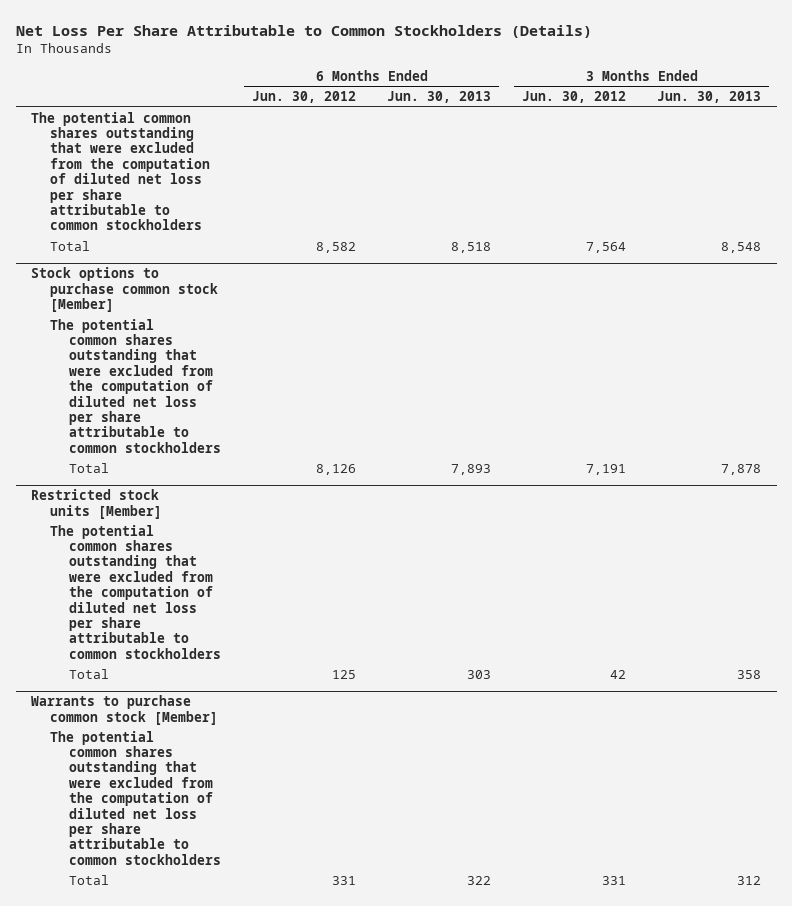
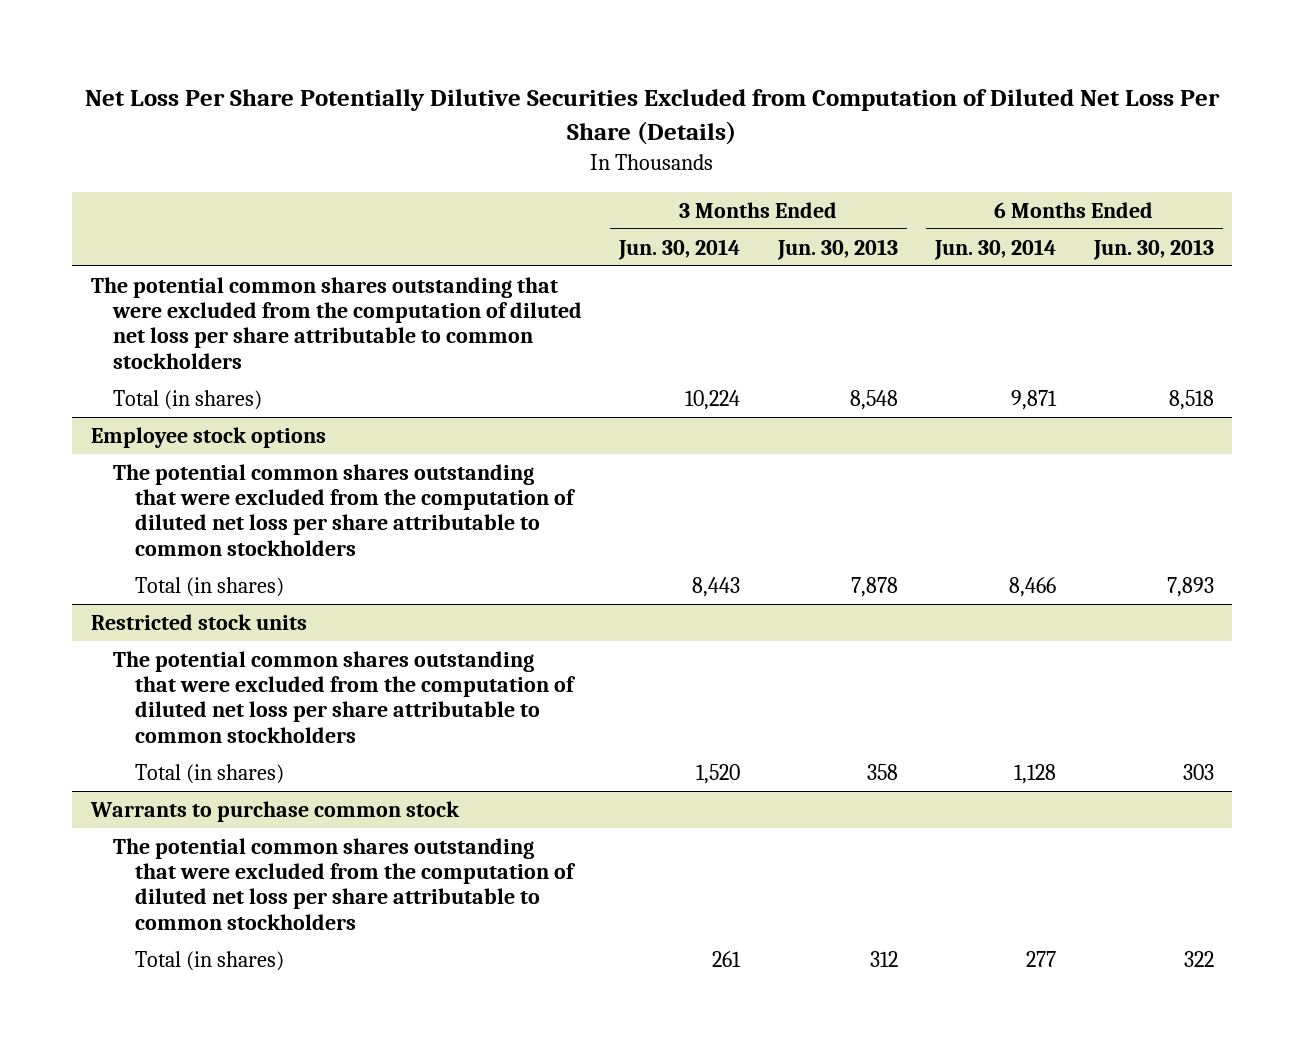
- Net Loss Per Share Attributable to Common Stockholders (Details)
+ Net Loss Per Share Potentially Dilutive Securities Excluded from Computation of Diluted Net Loss Per Share (Details)
- | 6 Months Ended Jun. 30, 2012 | 6 Months Ended Jun. 30, 2013 | 3 Months Ended Jun. 30, 2012 | 3 Months Ended Jun. 30, 2013
+ | 3 Months Ended Jun. 30, 2014 | 3 Months Ended Jun. 30, 2013 | 6 Months Ended Jun. 30, 2014 | 6 Months Ended Jun. 30, 2013
- Total | 8,582 | 8,518 | 7,564 | 8,548
- Stock options to purchase common stock [Member]
+ Total (in shares) | 10,224 | 8,548 | 9,871 | 8,518
+ Employee stock options
- Total | 8,126 | 7,893 | 7,191 | 7,878
- Restricted stock units [Member]
+ Total (in shares) | 8,443 | 7,878 | 8,466 | 7,893
+ Restricted stock units
- Total | 125 | 303 | 42 | 358
- Warrants to purchase common stock [Member]
+ Total (in shares) | 1,520 | 358 | 1,128 | 303
+ Warrants to purchase common stock
- Total | 331 | 322 | 331 | 312
+ Total (in shares) | 261 | 312 | 277 | 322

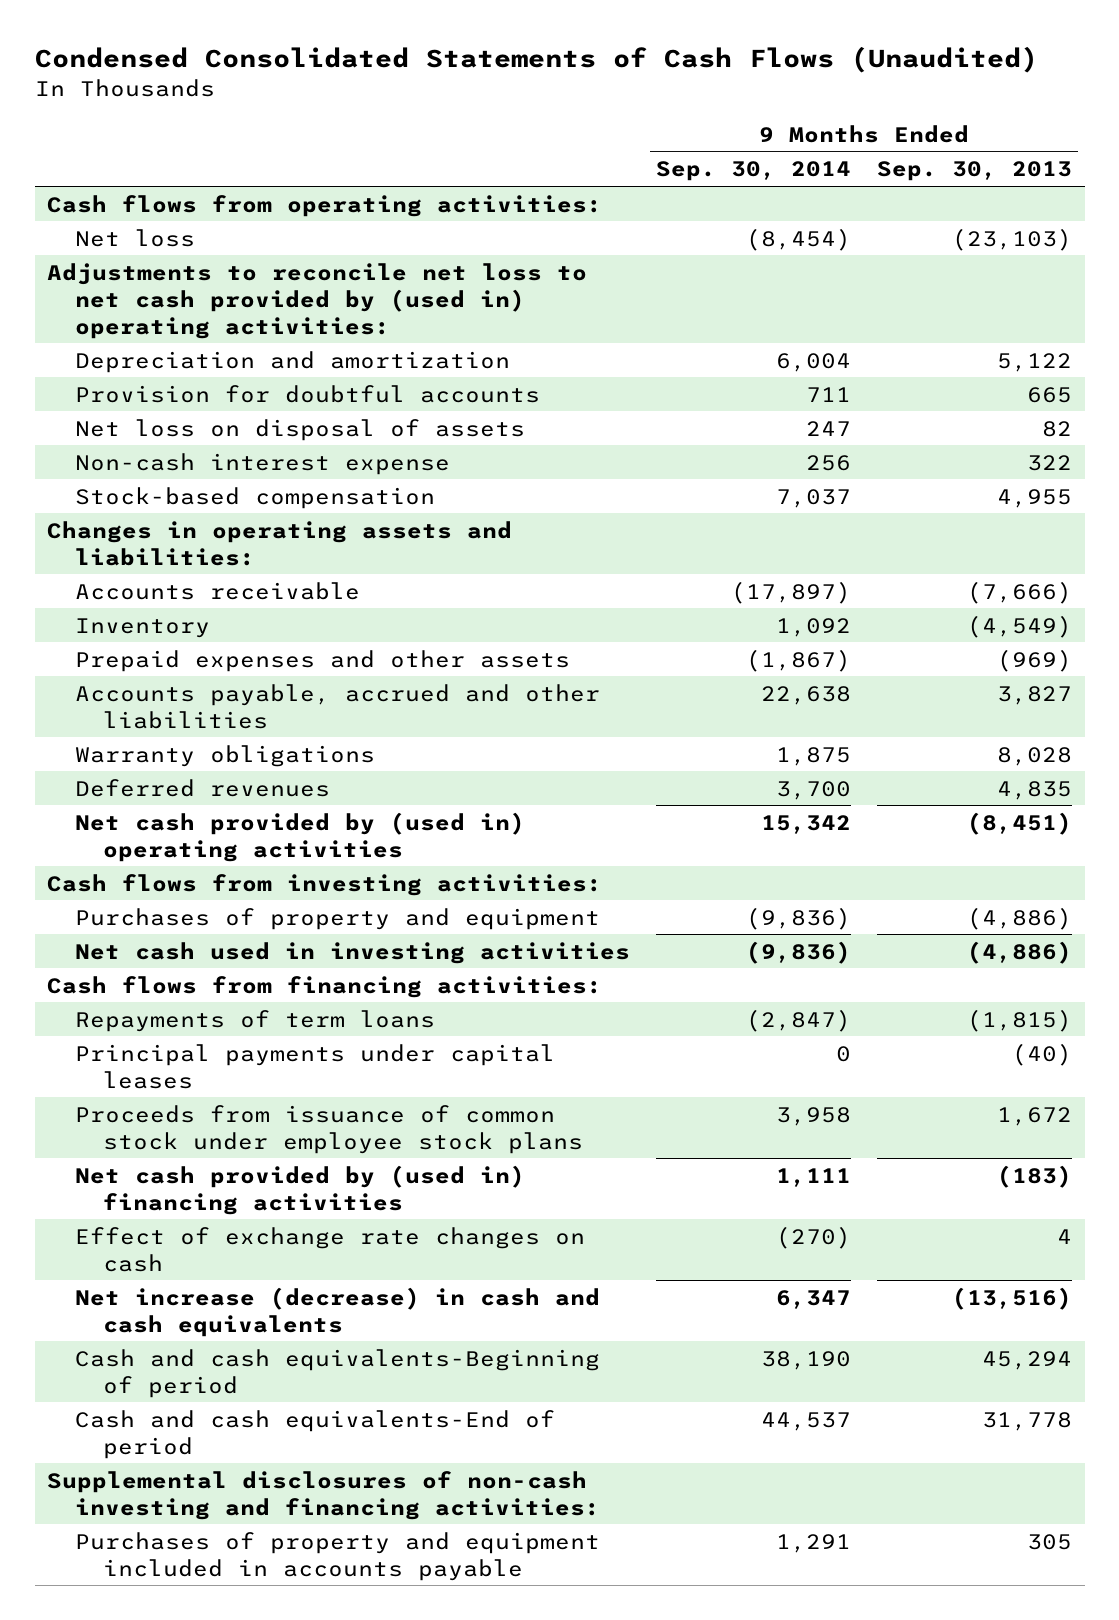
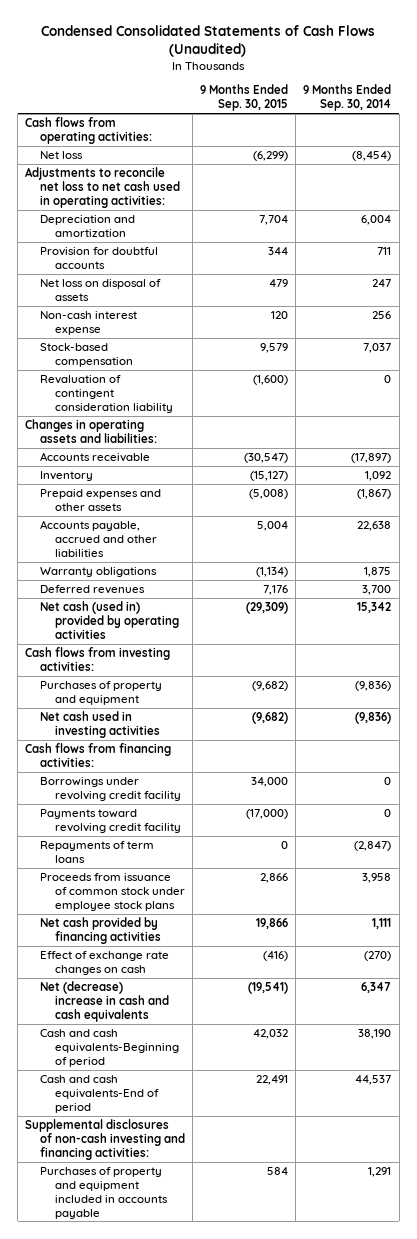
- | 9 Months Ended Sep. 30, 2014 | 9 Months Ended Sep. 30, 2013
+ | 9 Months Ended Sep. 30, 2015 | 9 Months Ended Sep. 30, 2014
- Adjustments to reconcile net loss to net cash provided by (used in) operating activities:
+ Adjustments to reconcile net loss to net cash used in operating activities:
+ Revaluation of contingent consideration liability | (1,600) | 0
- Net cash provided by (used in) operating activities | 15,342 | (8,451)
+ Net cash (used in) provided by operating activities | (29,309) | 15,342
+ Borrowings under revolving credit facility | 34,000 | 0
+ Payments toward revolving credit facility | (17,000) | 0
- Principal payments under capital leases | 0 | (40)
- Net cash provided by (used in) financing activities | 1,111 | (183)
+ Net cash provided by financing activities | 19,866 | 1,111
- Net increase (decrease) in cash and cash equivalents | 6,347 | (13,516)
+ Net (decrease) increase in cash and cash equivalents | (19,541) | 6,347

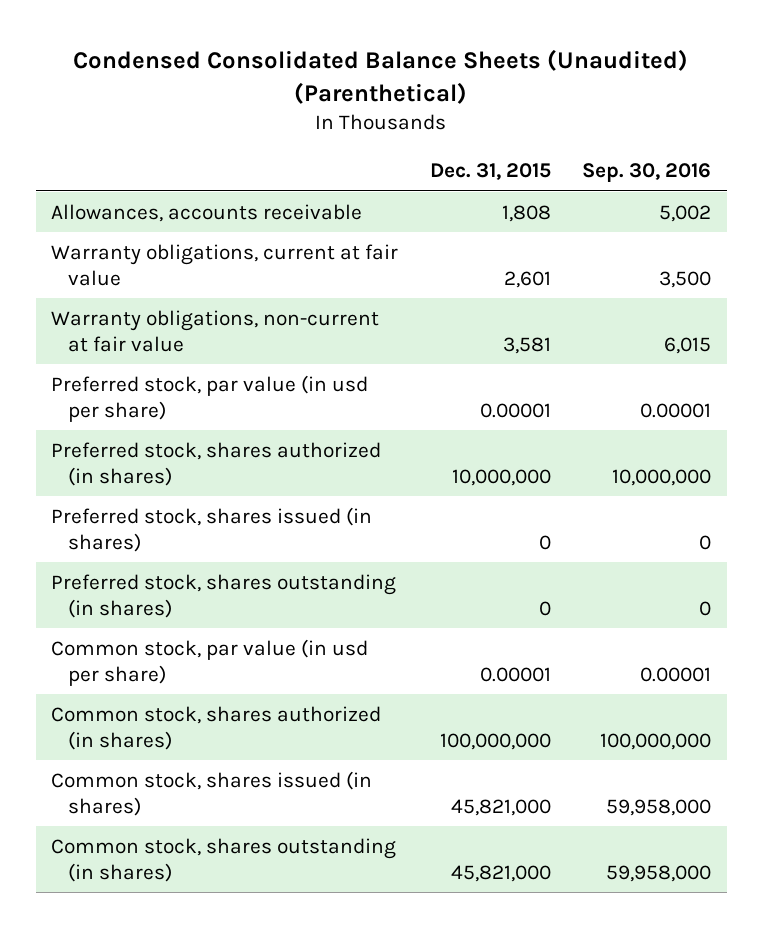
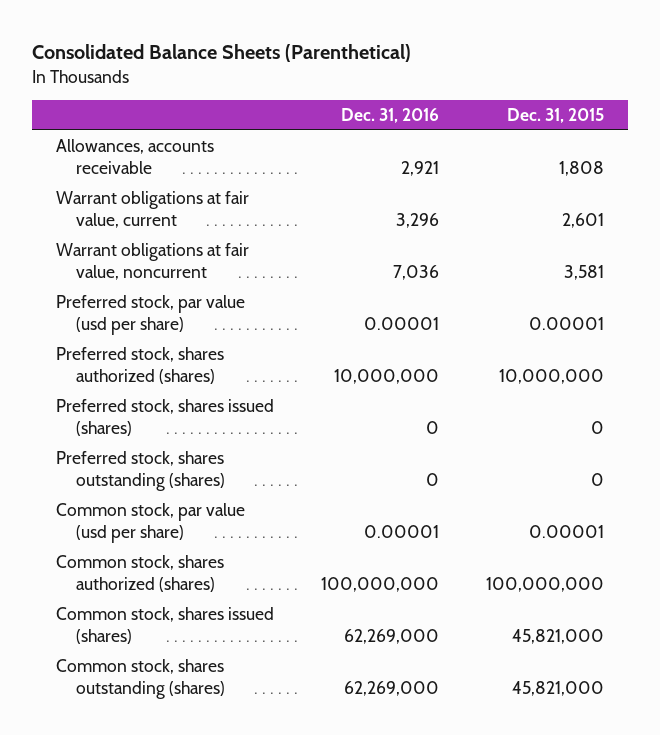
- Condensed Consolidated Balance Sheets (Unaudited) (Parenthetical)
+ Consolidated Balance Sheets (Parenthetical)
- | Dec. 31, 2015 | Sep. 30, 2016
+ | Dec. 31, 2016 | Dec. 31, 2015
- Warranty obligations, current at fair value | 2,601 | 3,500
- Warranty obligations, non-current at fair value | 3,581 | 6,015
- Preferred stock, par value (in usd per share) | 0.00001 | 0.00001
- Preferred stock, shares authorized (in shares) | 10,000,000 | 10,000,000
- Preferred stock, shares issued (in shares) | 0 | 0
- Preferred stock, shares outstanding (in shares) | 0 | 0
- Common stock, par value (in usd per share) | 0.00001 | 0.00001
- Common stock, shares authorized (in shares) | 100,000,000 | 100,000,000
- Common stock, shares issued (in shares) | 45,821,000 | 59,958,000
- Common stock, shares outstanding (in shares) | 45,821,000 | 59,958,000
+ Warrant obligations at fair value, current | 3,296 | 2,601
+ Warrant obligations at fair value, noncurrent | 7,036 | 3,581
+ Preferred stock, par value (usd per share) | 0.00001 | 0.00001
+ Preferred stock, shares authorized (shares) | 10,000,000 | 10,000,000
+ Preferred stock, shares issued (shares) | 0 | 0
+ Preferred stock, shares outstanding (shares) | 0 | 0
+ Common stock, par value (usd per share) | 0.00001 | 0.00001
+ Common stock, shares authorized (shares) | 100,000,000 | 100,000,000
+ Common stock, shares issued (shares) | 62,269,000 | 45,821,000
+ Common stock, shares outstanding (shares) | 62,269,000 | 45,821,000

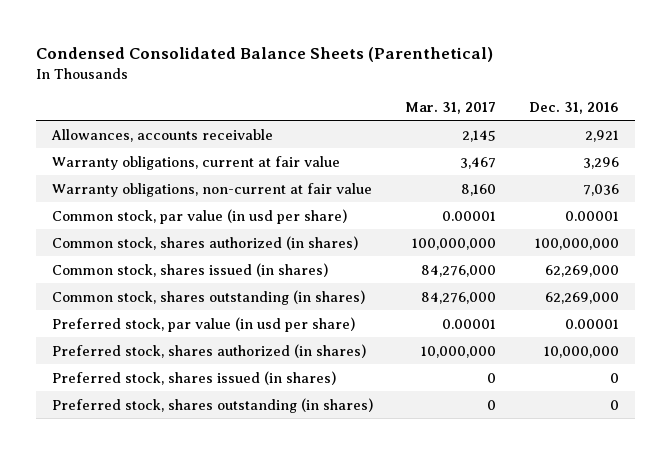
- Consolidated Balance Sheets (Parenthetical)
+ Condensed Consolidated Balance Sheets (Parenthetical)
- | Dec. 31, 2016 | Dec. 31, 2015
+ | Mar. 31, 2017 | Dec. 31, 2016
- Warrant obligations at fair value, current | 3,296 | 2,601
- Warrant obligations at fair value, noncurrent | 7,036 | 3,581
- Preferred stock, par value (usd per share) | 0.00001 | 0.00001
- Preferred stock, shares authorized (shares) | 10,000,000 | 10,000,000
- Preferred stock, shares issued (shares) | 0 | 0
- Preferred stock, shares outstanding (shares) | 0 | 0
- Common stock, par value (usd per share) | 0.00001 | 0.00001
- Common stock, shares authorized (shares) | 100,000,000 | 100,000,000
- Common stock, shares issued (shares) | 62,269,000 | 45,821,000
- Common stock, shares outstanding (shares) | 62,269,000 | 45,821,000
+ Warranty obligations, current at fair value | 3,467 | 3,296
+ Warranty obligations, non-current at fair value | 8,160 | 7,036
+ Common stock, par value (in usd per share) | 0.00001 | 0.00001
+ Common stock, shares authorized (in shares) | 100,000,000 | 100,000,000
+ Common stock, shares issued (in shares) | 84,276,000 | 62,269,000
+ Common stock, shares outstanding (in shares) | 84,276,000 | 62,269,000
+ Preferred stock, par value (in usd per share) | 0.00001 | 0.00001
+ Preferred stock, shares authorized (in shares) | 10,000,000 | 10,000,000
+ Preferred stock, shares issued (in shares) | 0 | 0
+ Preferred stock, shares outstanding (in shares) | 0 | 0

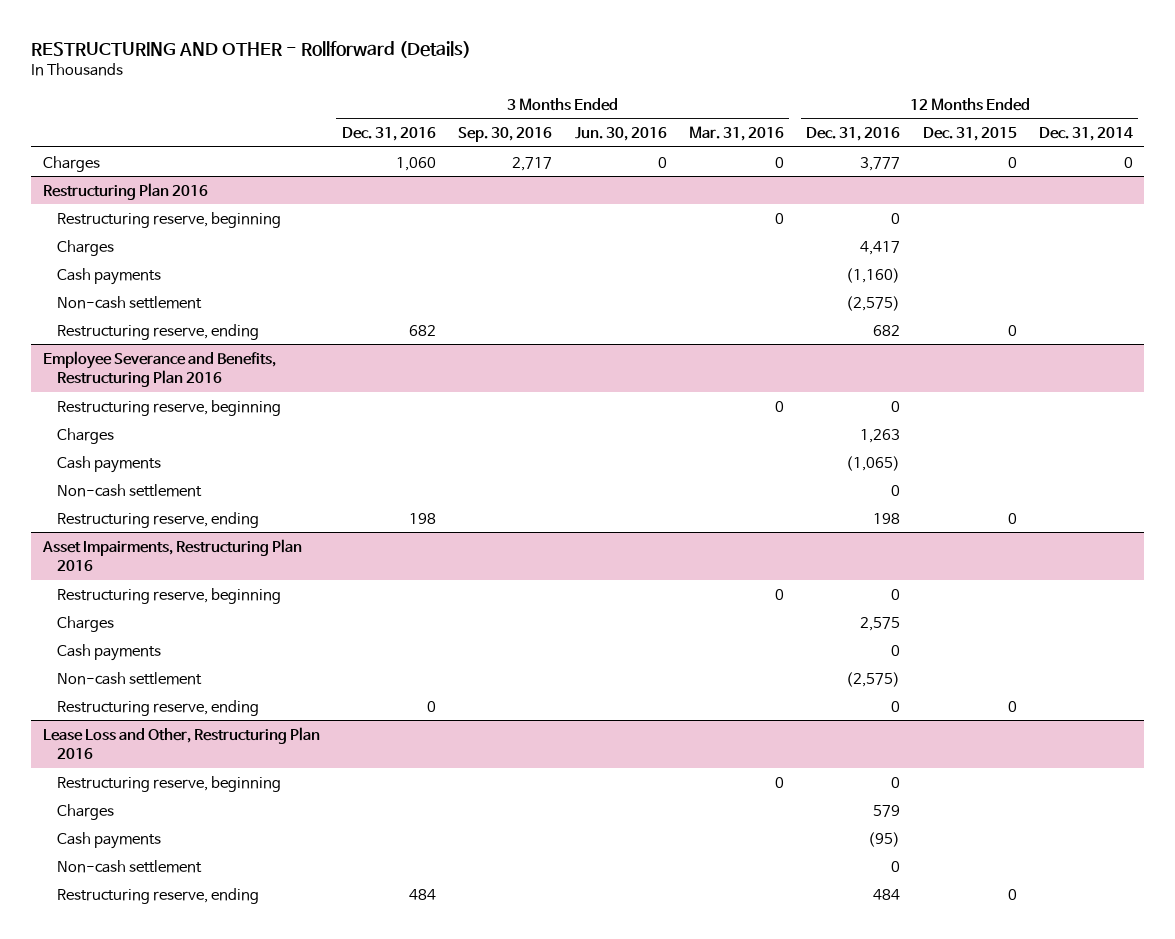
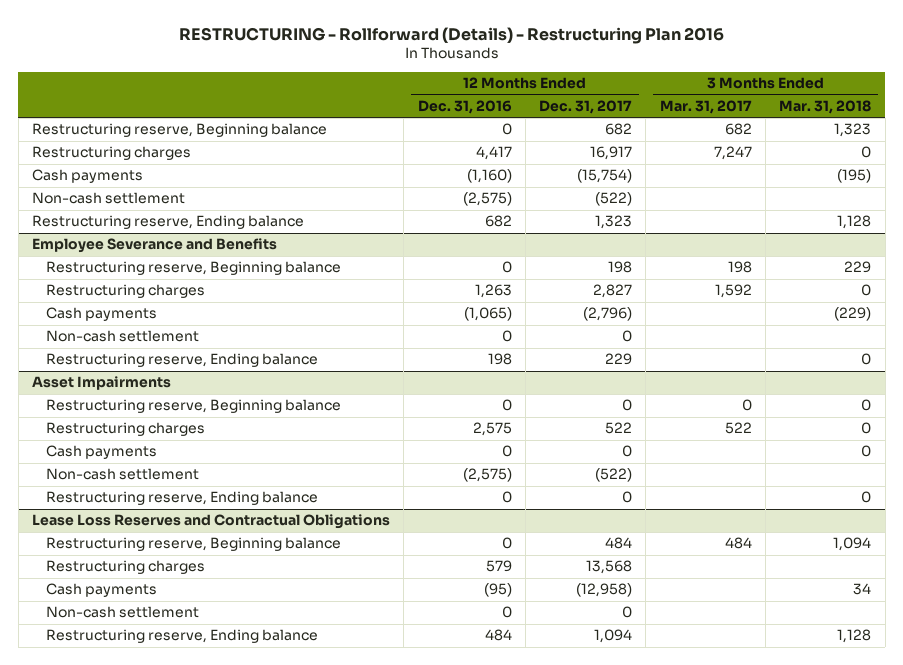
- RESTRUCTURING AND OTHER - Rollforward (Details)
+ RESTRUCTURING - Rollforward (Details) - Restructuring Plan 2016
- | 3 Months Ended Dec. 31, 2016 | 3 Months Ended Sep. 30, 2016 | 3 Months Ended Jun. 30, 2016 | 3 Months Ended Mar. 31, 2016 | 12 Months Ended Dec. 31, 2016 | 12 Months Ended Dec. 31, 2015 | 12 Months Ended Dec. 31, 2014
+ | 12 Months Ended Dec. 31, 2016 | 12 Months Ended Dec. 31, 2017 | 3 Months Ended Mar. 31, 2017 | 3 Months Ended Mar. 31, 2018
- Charges | 1,060 | 2,717 | 0 | 0 | 3,777 | 0 | 0
- Restructuring Plan 2016
- Restructuring reserve, beginning | | | | 0 | 0 | |
- Charges | | | | | 4,417 | |
+ Restructuring reserve, Beginning balance | 0 | 682 | 682 | 1,323
+ Restructuring charges | 4,417 | 16,917 | 7,247 | 0
- Restructuring reserve, ending | 682 | | | | 682 | 0 |
- Employee Severance and Benefits, Restructuring Plan 2016
- Restructuring reserve, beginning | | | | 0 | 0 | |
- Charges | | | | | 1,263 | |
+ Restructuring reserve, Ending balance | 682 | 1,323 | | 1,128
+ Employee Severance and Benefits
+ Restructuring reserve, Beginning balance | 0 | 198 | 198 | 229
+ Restructuring charges | 1,263 | 2,827 | 1,592 | 0
- Restructuring reserve, ending | 198 | | | | 198 | 0 |
- Asset Impairments, Restructuring Plan 2016
- Restructuring reserve, beginning | | | | 0 | 0 | |
- Charges | | | | | 2,575 | |
+ Restructuring reserve, Ending balance | 198 | 229 | | 0
+ Asset Impairments
+ Restructuring reserve, Beginning balance | 0 | 0 | 0 | 0
+ Restructuring charges | 2,575 | 522 | 522 | 0
- Restructuring reserve, ending | 0 | | | | 0 | 0 |
- Lease Loss and Other, Restructuring Plan 2016
- Restructuring reserve, beginning | | | | 0 | 0 | |
- Charges | | | | | 579 | |
+ Restructuring reserve, Ending balance | 0 | 0 | | 0
+ Lease Loss Reserves and Contractual Obligations
+ Restructuring reserve, Beginning balance | 0 | 484 | 484 | 1,094
+ Restructuring charges | 579 | 13,568 | |
- Restructuring reserve, ending | 484 | | | | 484 | 0 |
+ Restructuring reserve, Ending balance | 484 | 1,094 | | 1,128

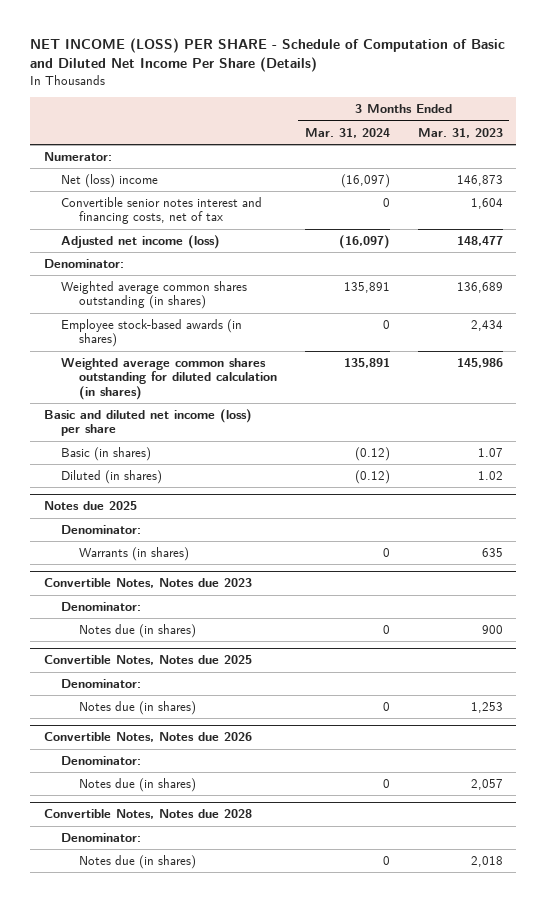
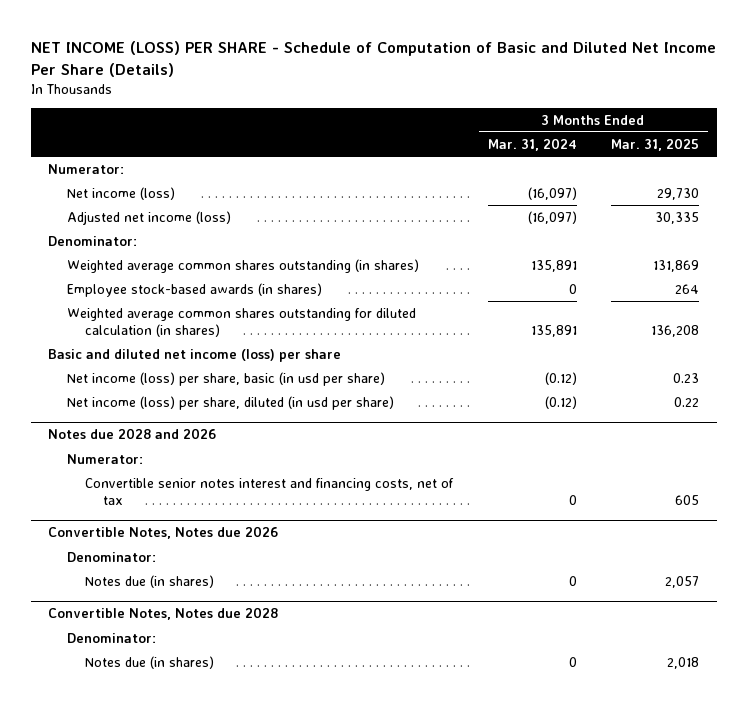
- | 3 Months Ended Mar. 31, 2024 | 3 Months Ended Mar. 31, 2023
+ | 3 Months Ended Mar. 31, 2024 | 3 Months Ended Mar. 31, 2025
- Net (loss) income | (16,097) | 146,873
- Convertible senior notes interest and financing costs, net of tax | 0 | 1,604
+ Net income (loss) | (16,097) | 29,730
- Basic (in shares) | (0.12) | 1.07
- Diluted (in shares) | (0.12) | 1.02
- Notes due 2025
- Denominator:
- Warrants (in shares) | 0 | 635
- Convertible Notes, Notes due 2023
- Denominator:
- Notes due (in shares) | 0 | 900
- Convertible Notes, Notes due 2025
- Denominator:
- Notes due (in shares) | 0 | 1,253
+ Net income (loss) per share, basic (in usd per share) | (0.12) | 0.23
+ Net income (loss) per share, diluted (in usd per share) | (0.12) | 0.22
+ Notes due 2028 and 2026
+ Numerator:
+ Convertible senior notes interest and financing costs, net of tax | 0 | 605

